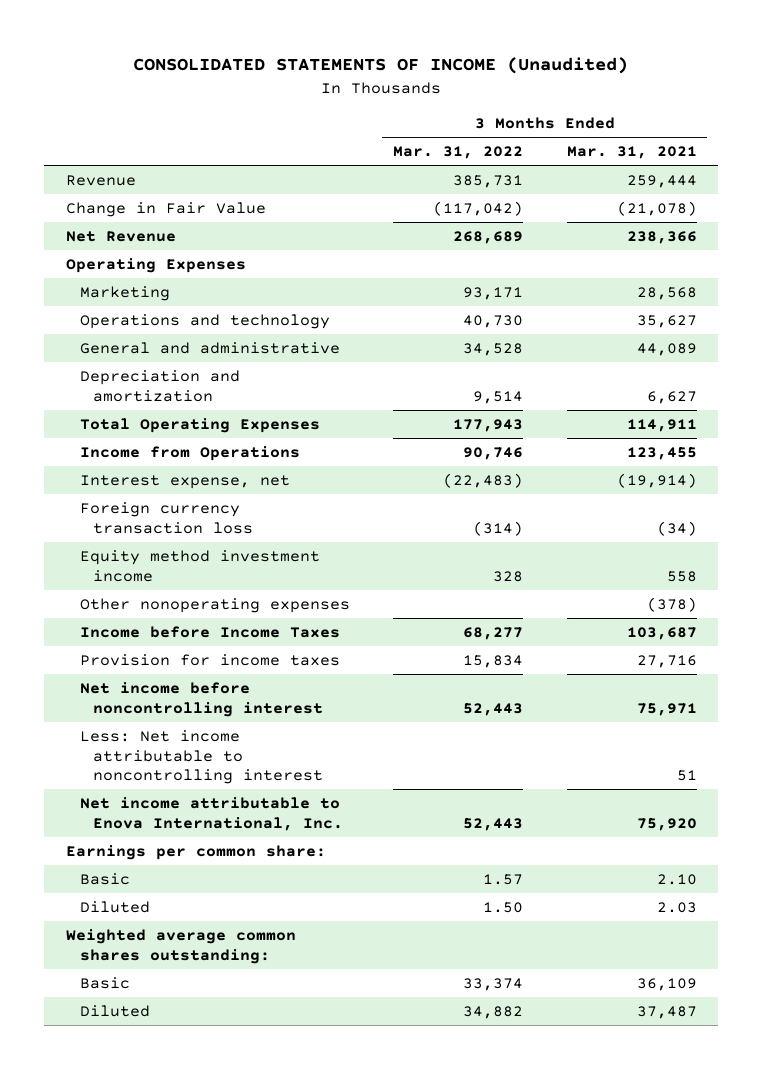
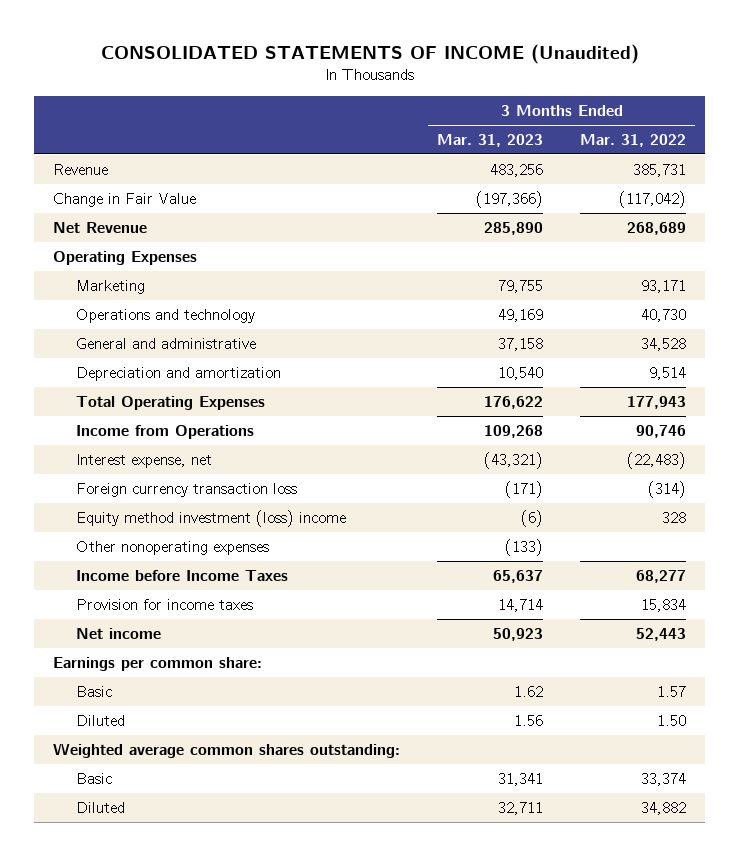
- | 3 Months Ended Mar. 31, 2022 | 3 Months Ended Mar. 31, 2021
+ | 3 Months Ended Mar. 31, 2023 | 3 Months Ended Mar. 31, 2022
- Equity method investment income | 328 | 558
+ Equity method investment (loss) income | (6) | 328
- Net income before noncontrolling interest | 52,443 | 75,971
- Less: Net income attributable to noncontrolling interest | | 51
- Net income attributable to Enova International, Inc. | 52,443 | 75,920
+ Net income | 50,923 | 52,443

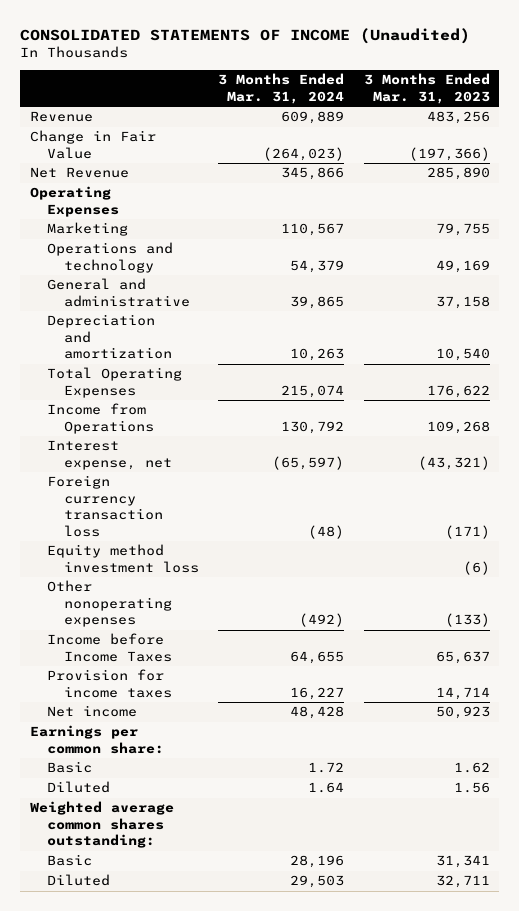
- | 3 Months Ended Mar. 31, 2023 | 3 Months Ended Mar. 31, 2022
+ | 3 Months Ended Mar. 31, 2024 | 3 Months Ended Mar. 31, 2023
- Equity method investment (loss) income | (6) | 328
+ Equity method investment loss | | (6)

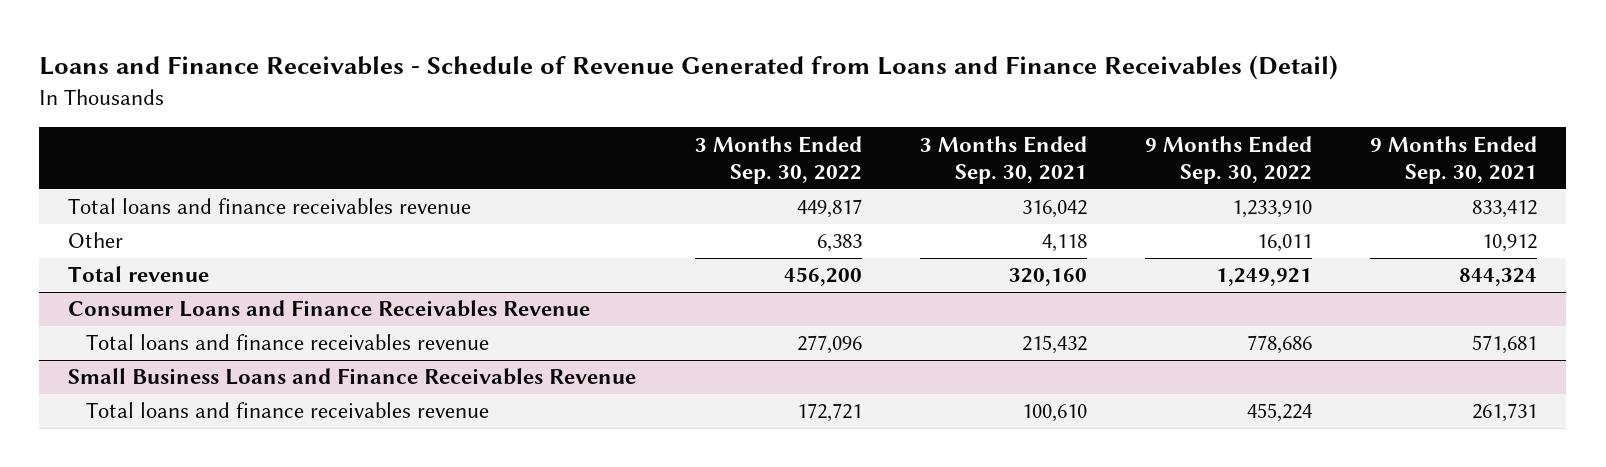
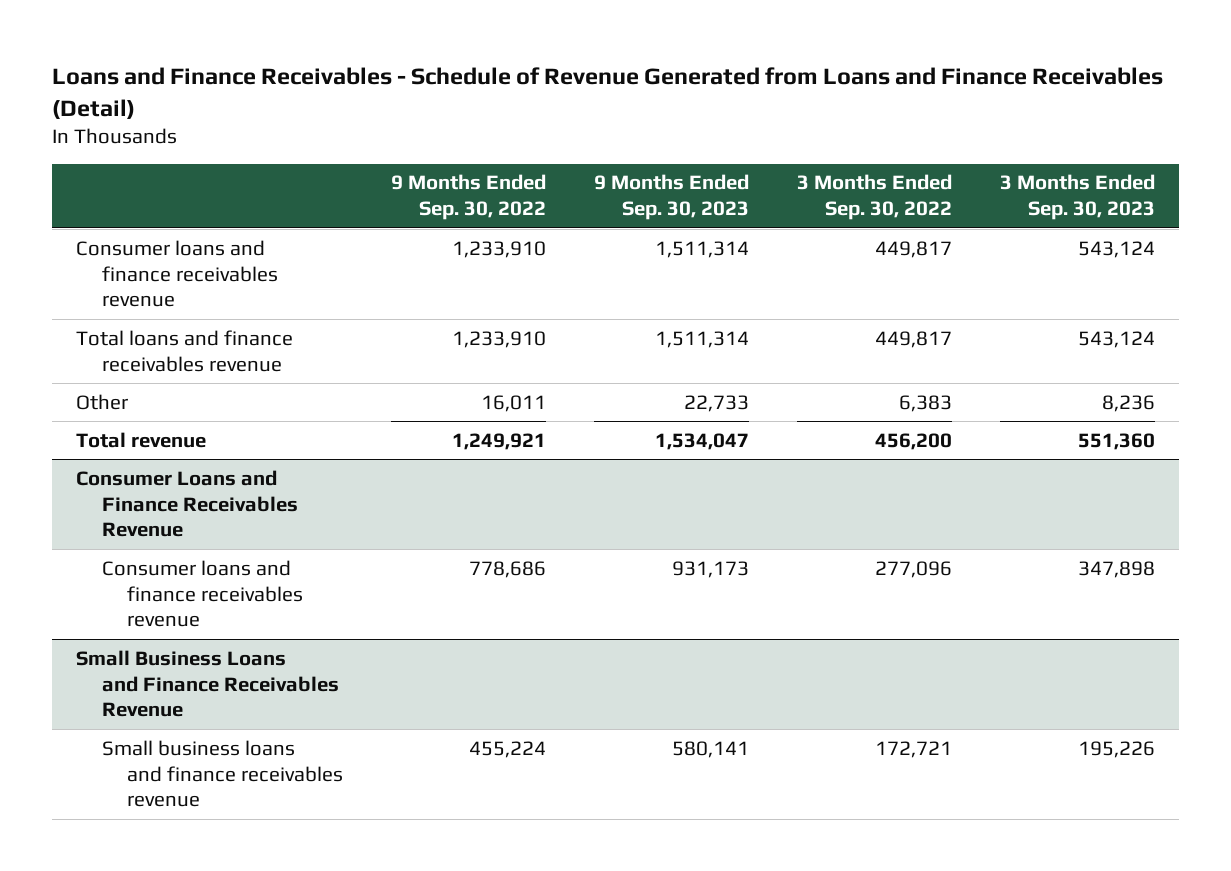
- | 3 Months Ended Sep. 30, 2022 | 3 Months Ended Sep. 30, 2021 | 9 Months Ended Sep. 30, 2022 | 9 Months Ended Sep. 30, 2021
+ | 9 Months Ended Sep. 30, 2022 | 9 Months Ended Sep. 30, 2023 | 3 Months Ended Sep. 30, 2022 | 3 Months Ended Sep. 30, 2023
+ Consumer loans and finance receivables revenue | 1,233,910 | 1,511,314 | 449,817 | 543,124
@ Consumer Loans and Finance Receivables Revenue
- Total loans and finance receivables revenue | 277,096 | 215,432 | 778,686 | 571,681
+ Consumer loans and finance receivables revenue | 778,686 | 931,173 | 277,096 | 347,898
@ Small Business Loans and Finance Receivables Revenue
- Total loans and finance receivables revenue | 172,721 | 100,610 | 455,224 | 261,731
+ Small business loans and finance receivables revenue | 455,224 | 580,141 | 172,721 | 195,226

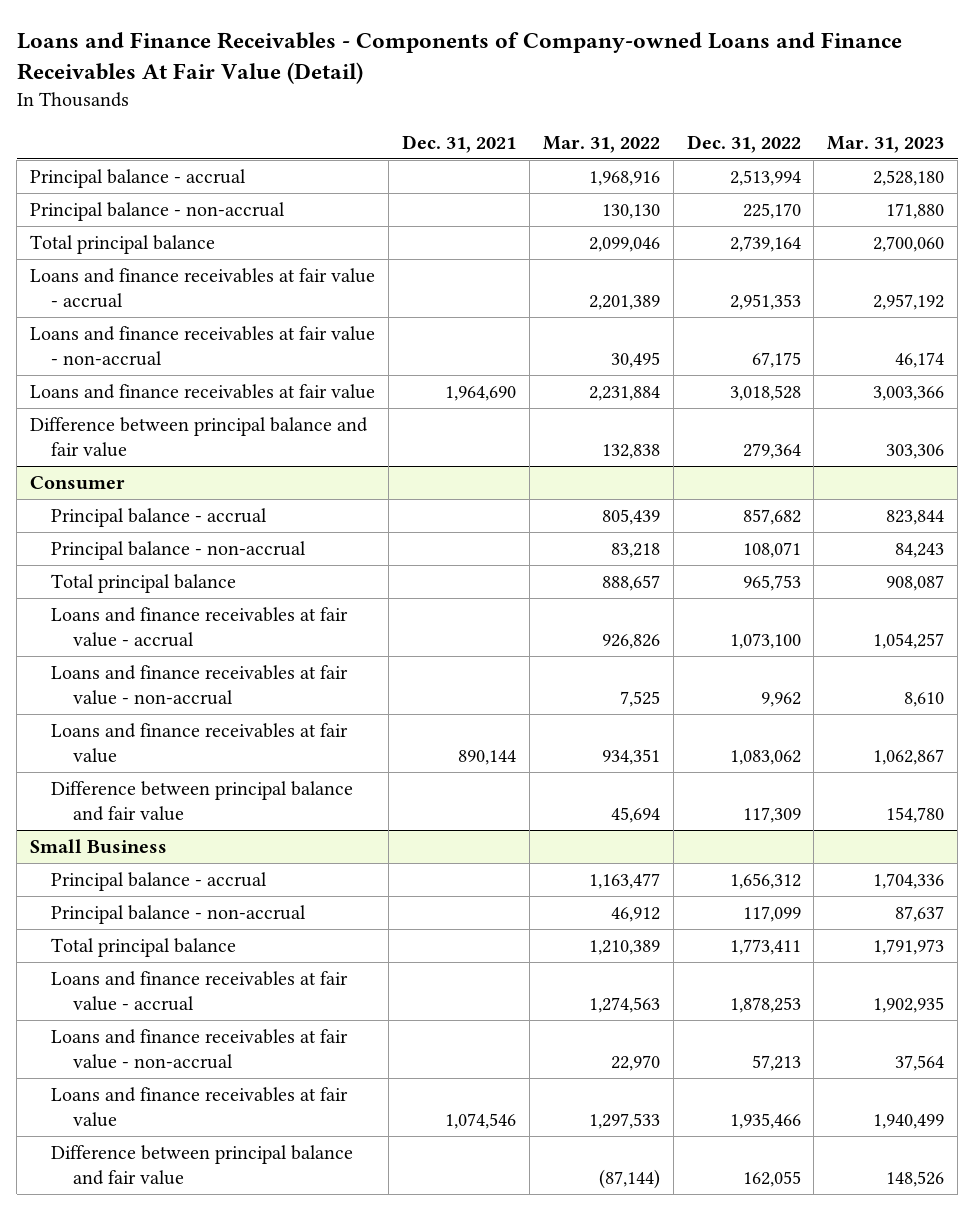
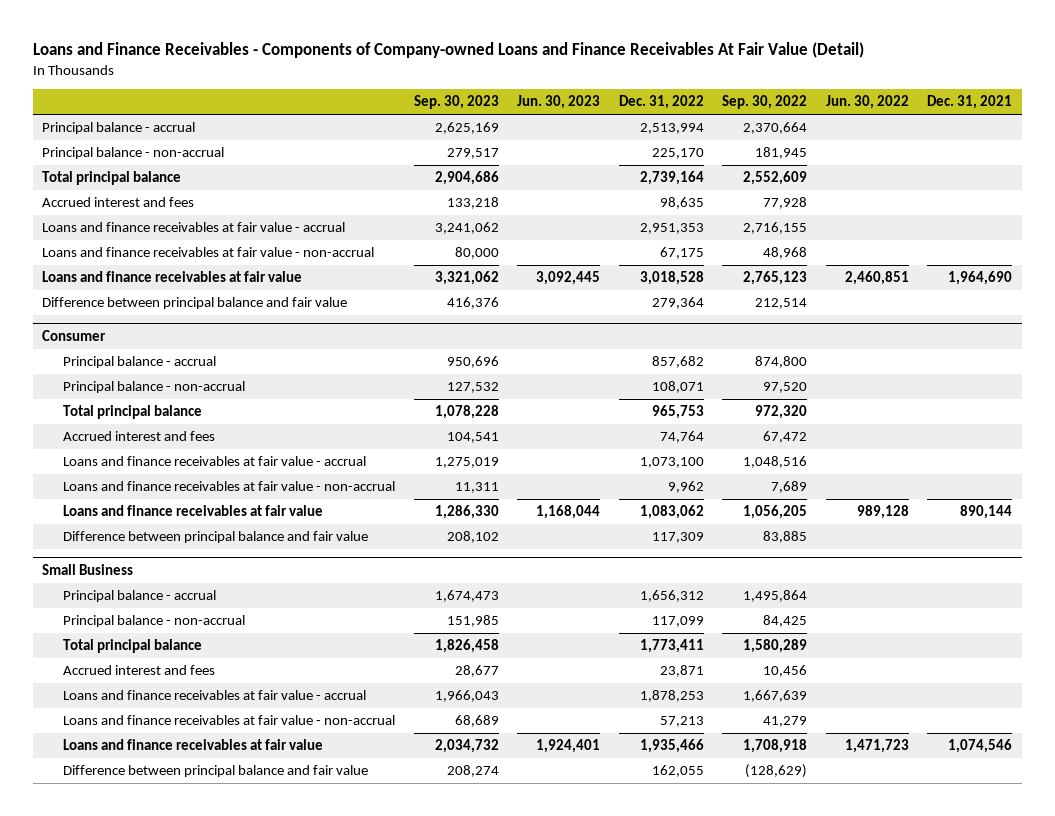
- | Dec. 31, 2021 | Mar. 31, 2022 | Dec. 31, 2022 | Mar. 31, 2023
+ | Sep. 30, 2023 | Jun. 30, 2023 | Dec. 31, 2022 | Sep. 30, 2022 | Jun. 30, 2022 | Dec. 31, 2021
+ Accrued interest and fees | 133,218 | | 98,635 | 77,928 | |
@ Consumer
+ Accrued interest and fees | 104,541 | | 74,764 | 67,472 | |
@ Small Business
+ Accrued interest and fees | 28,677 | | 23,871 | 10,456 | |

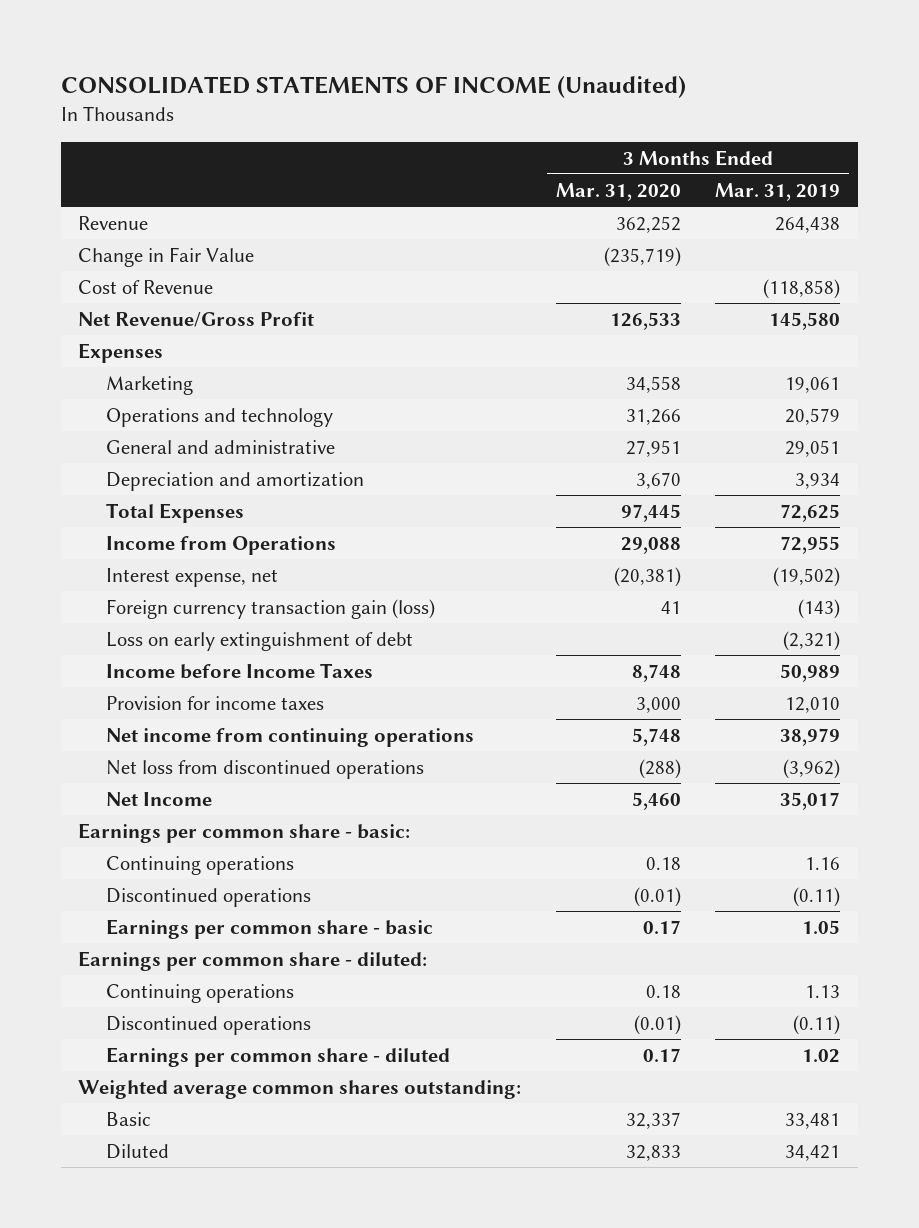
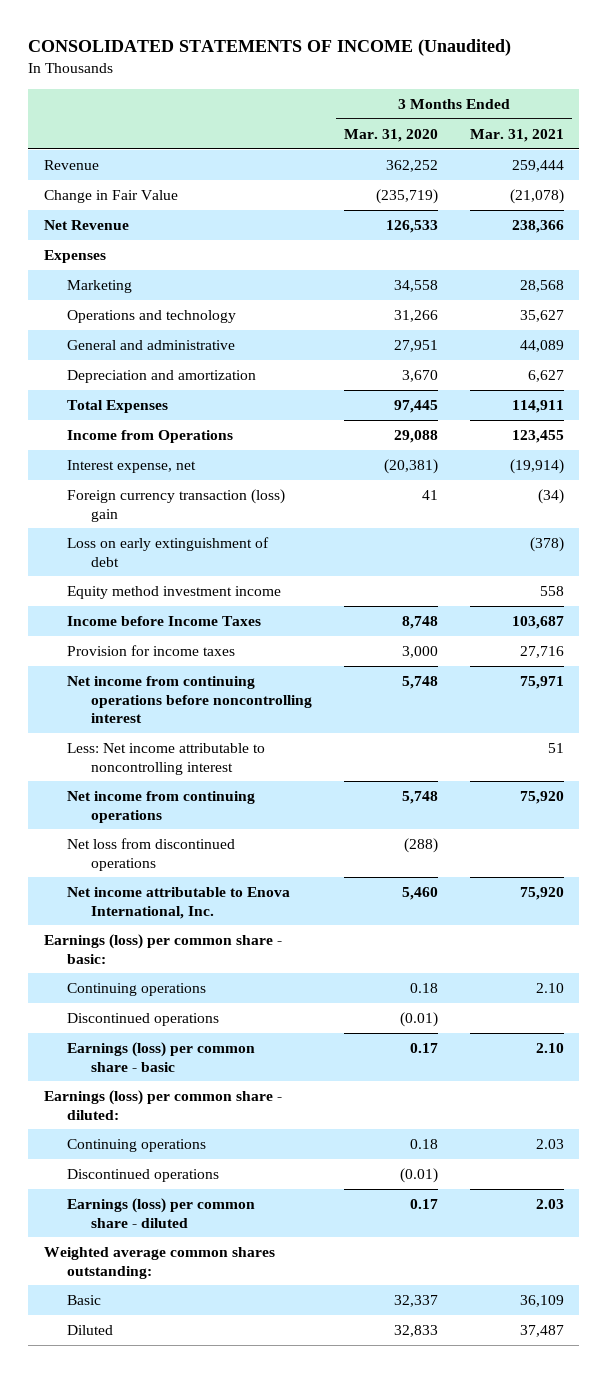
- | 3 Months Ended Mar. 31, 2020 | 3 Months Ended Mar. 31, 2019
+ | 3 Months Ended Mar. 31, 2020 | 3 Months Ended Mar. 31, 2021
- Cost of Revenue | | (118,858)
- Net Revenue/Gross Profit | 126,533 | 145,580
+ Net Revenue | 126,533 | 238,366
- Foreign currency transaction gain (loss) | 41 | (143)
+ Foreign currency transaction (loss) gain | 41 | (34)
+ Equity method investment income | | 558
+ Net income from continuing operations before noncontrolling interest | 5,748 | 75,971
+ Less: Net income attributable to noncontrolling interest | | 51
- Net Income | 5,460 | 35,017
- Earnings per common share - basic:
+ Net income attributable to Enova International, Inc. | 5,460 | 75,920
+ Earnings (loss) per common share - basic:
- Earnings per common share - basic | 0.17 | 1.05
- Earnings per common share - diluted:
+ Earnings (loss) per common share - basic | 0.17 | 2.10
+ Earnings (loss) per common share - diluted:
- Earnings per common share - diluted | 0.17 | 1.02
+ Earnings (loss) per common share - diluted | 0.17 | 2.03

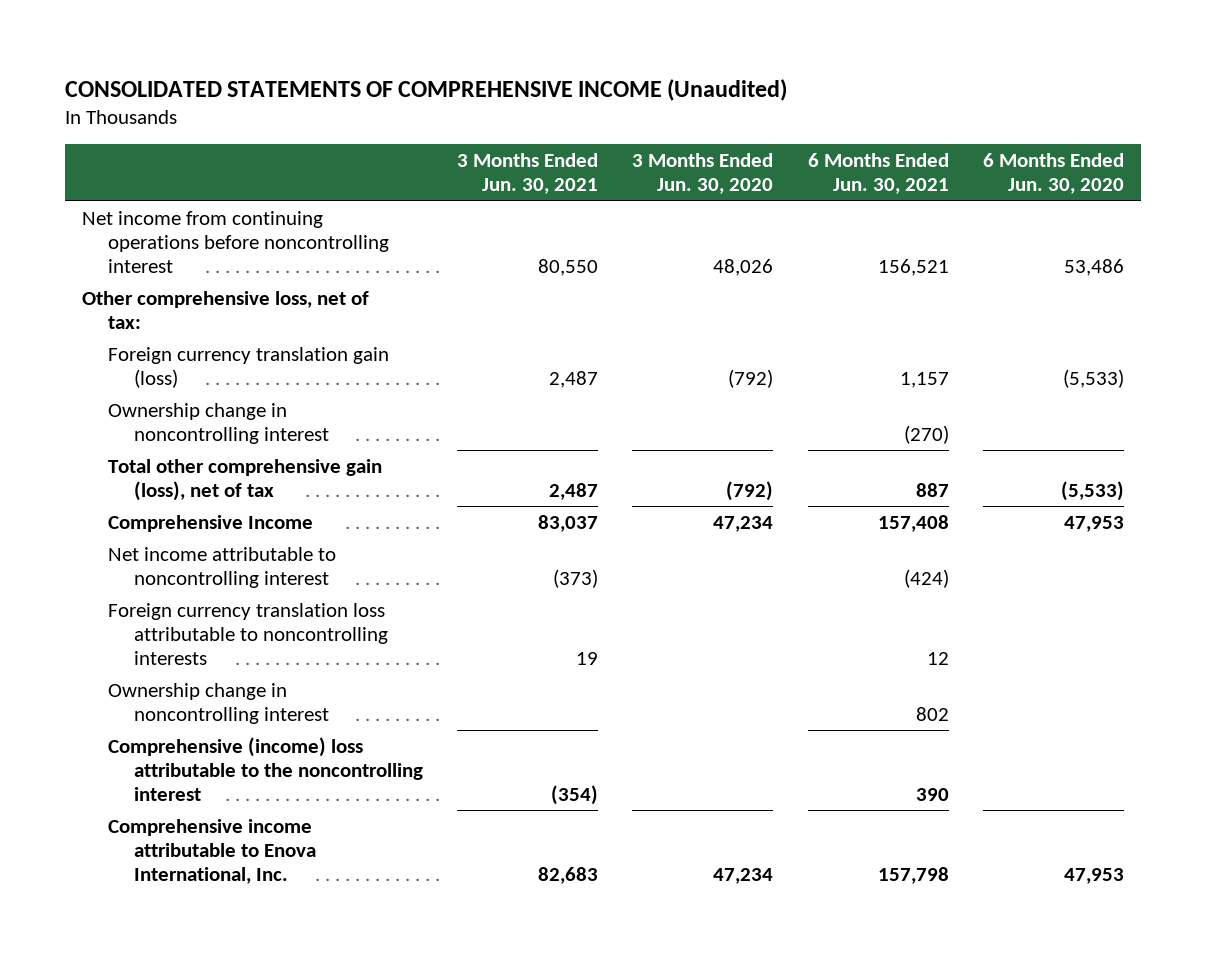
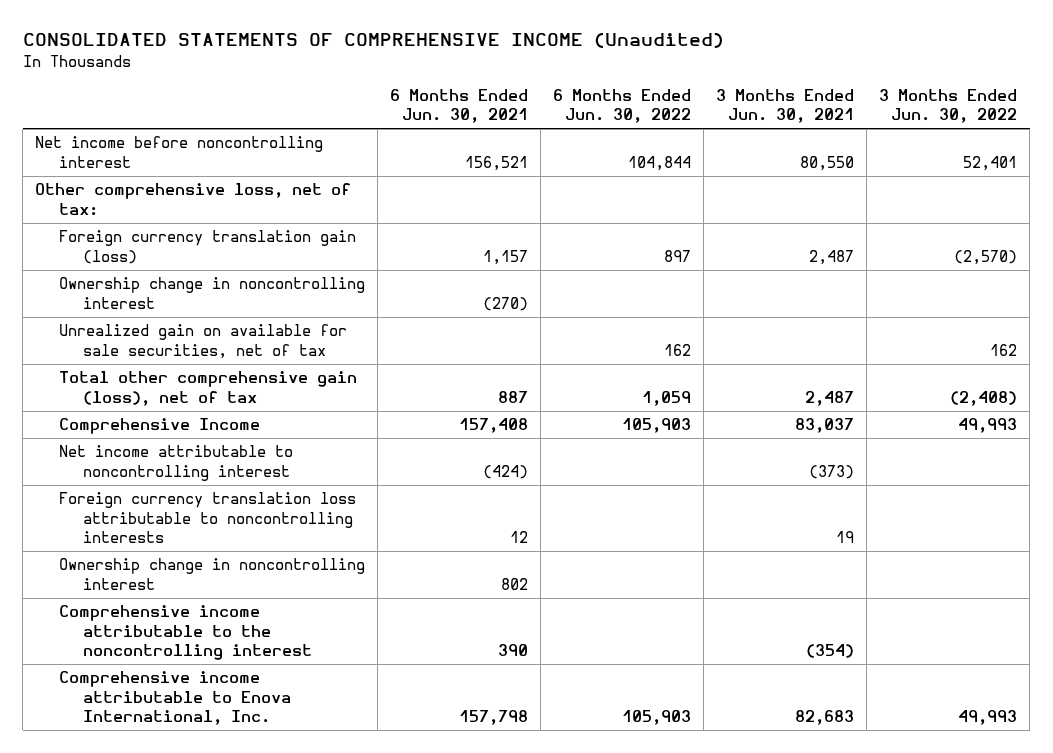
- | 3 Months Ended Jun. 30, 2021 | 3 Months Ended Jun. 30, 2020 | 6 Months Ended Jun. 30, 2021 | 6 Months Ended Jun. 30, 2020
+ | 6 Months Ended Jun. 30, 2021 | 6 Months Ended Jun. 30, 2022 | 3 Months Ended Jun. 30, 2021 | 3 Months Ended Jun. 30, 2022
- Net income from continuing operations before noncontrolling interest | 80,550 | 48,026 | 156,521 | 53,486
+ Net income before noncontrolling interest | 156,521 | 104,844 | 80,550 | 52,401
+ Unrealized gain on available for sale securities, net of tax | | 162 | | 162
- Comprehensive (income) loss attributable to the noncontrolling interest | (354) | | 390 |
+ Comprehensive income attributable to the noncontrolling interest | 390 | | (354) |

